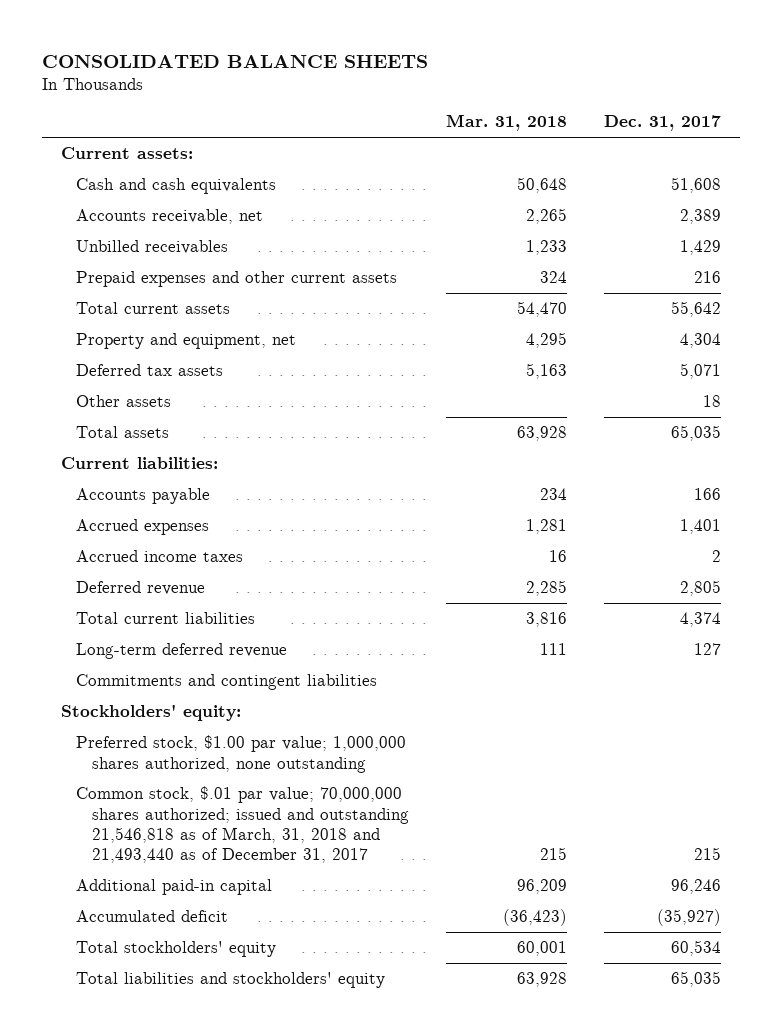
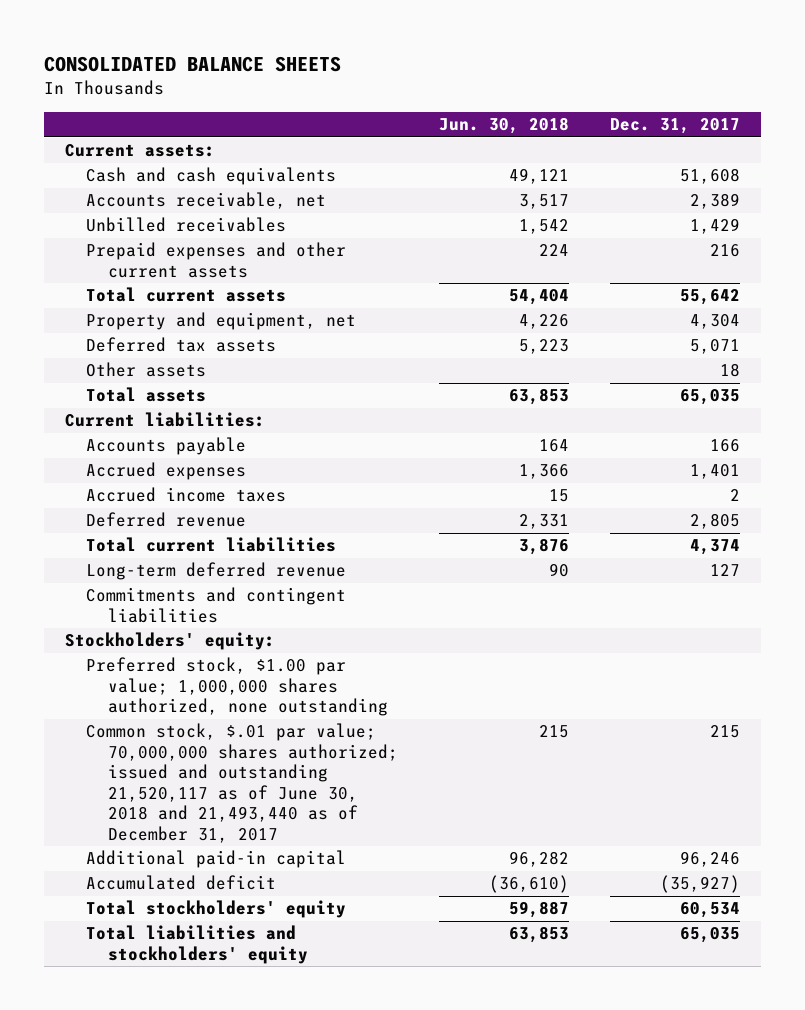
- | Mar. 31, 2018 | Dec. 31, 2017
+ | Jun. 30, 2018 | Dec. 31, 2017
- Common stock, $.01 par value; 70,000,000 shares authorized; issued and outstanding 21,546,818 as of March, 31, 2018 and 21,493,440 as of December 31, 2017 | 215 | 215
+ Common stock, $.01 par value; 70,000,000 shares authorized; issued and outstanding 21,520,117 as of June 30, 2018 and 21,493,440 as of December 31, 2017 | 215 | 215

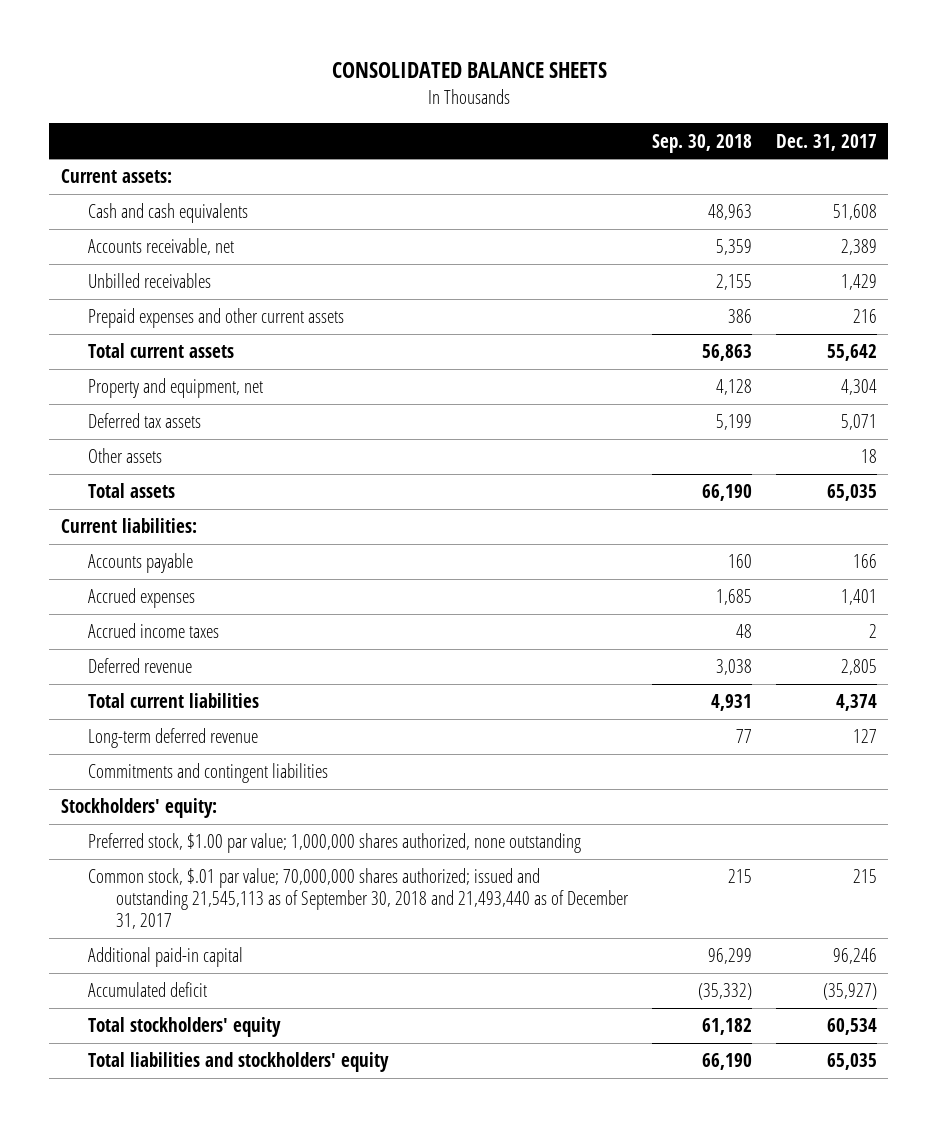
- | Jun. 30, 2018 | Dec. 31, 2017
+ | Sep. 30, 2018 | Dec. 31, 2017
- Common stock, $.01 par value; 70,000,000 shares authorized; issued and outstanding 21,520,117 as of June 30, 2018 and 21,493,440 as of December 31, 2017 | 215 | 215
+ Common stock, $.01 par value; 70,000,000 shares authorized; issued and outstanding 21,545,113 as of September 30, 2018 and 21,493,440 as of December 31, 2017 | 215 | 215

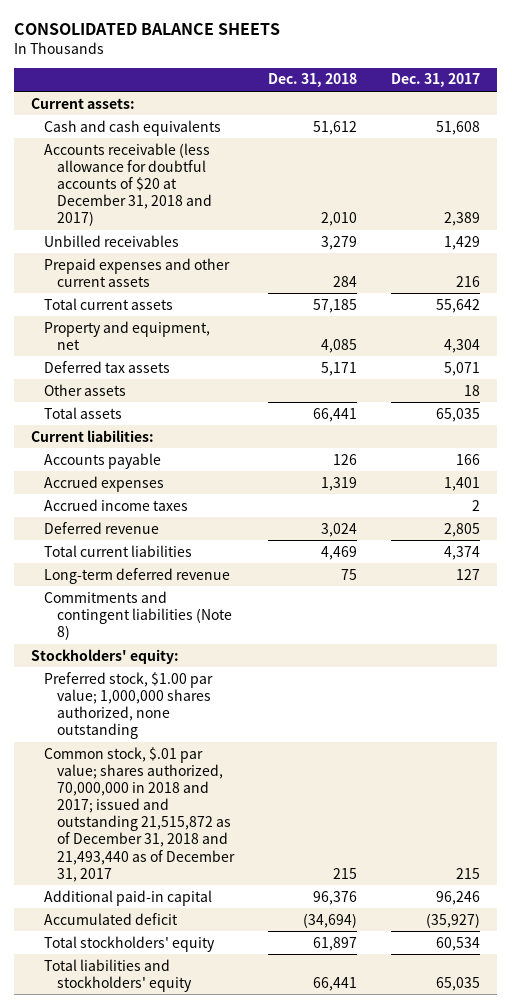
- | Sep. 30, 2018 | Dec. 31, 2017
+ | Dec. 31, 2018 | Dec. 31, 2017
- Accounts receivable, net | 5,359 | 2,389
+ Accounts receivable (less allowance for doubtful accounts of $20 at December 31, 2018 and 2017) | 2,010 | 2,389
- Commitments and contingent liabilities
+ Commitments and contingent liabilities (Note 8)
- Common stock, $.01 par value; 70,000,000 shares authorized; issued and outstanding 21,545,113 as of September 30, 2018 and 21,493,440 as of December 31, 2017 | 215 | 215
+ Common stock, $.01 par value; shares authorized, 70,000,000 in 2018 and 2017; issued and outstanding 21,515,872 as of December 31, 2018 and 21,493,440 as of December 31, 2017 | 215 | 215

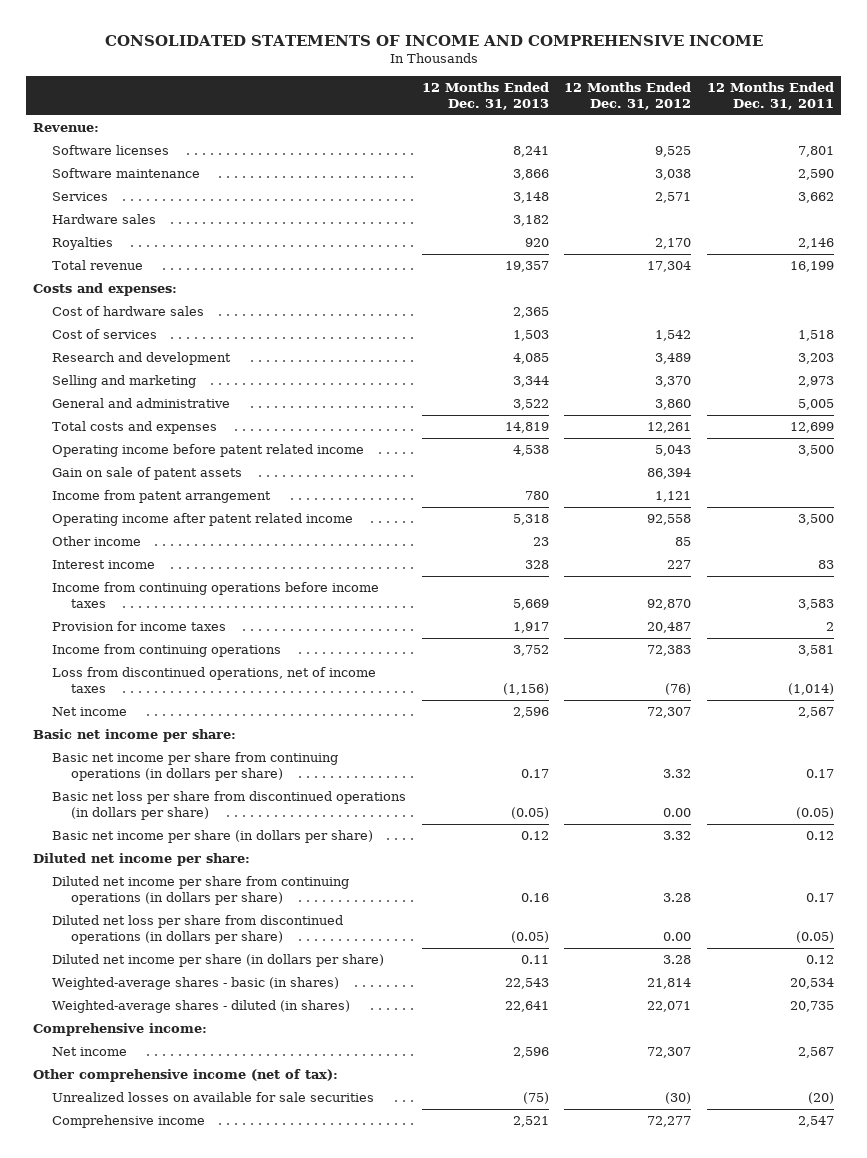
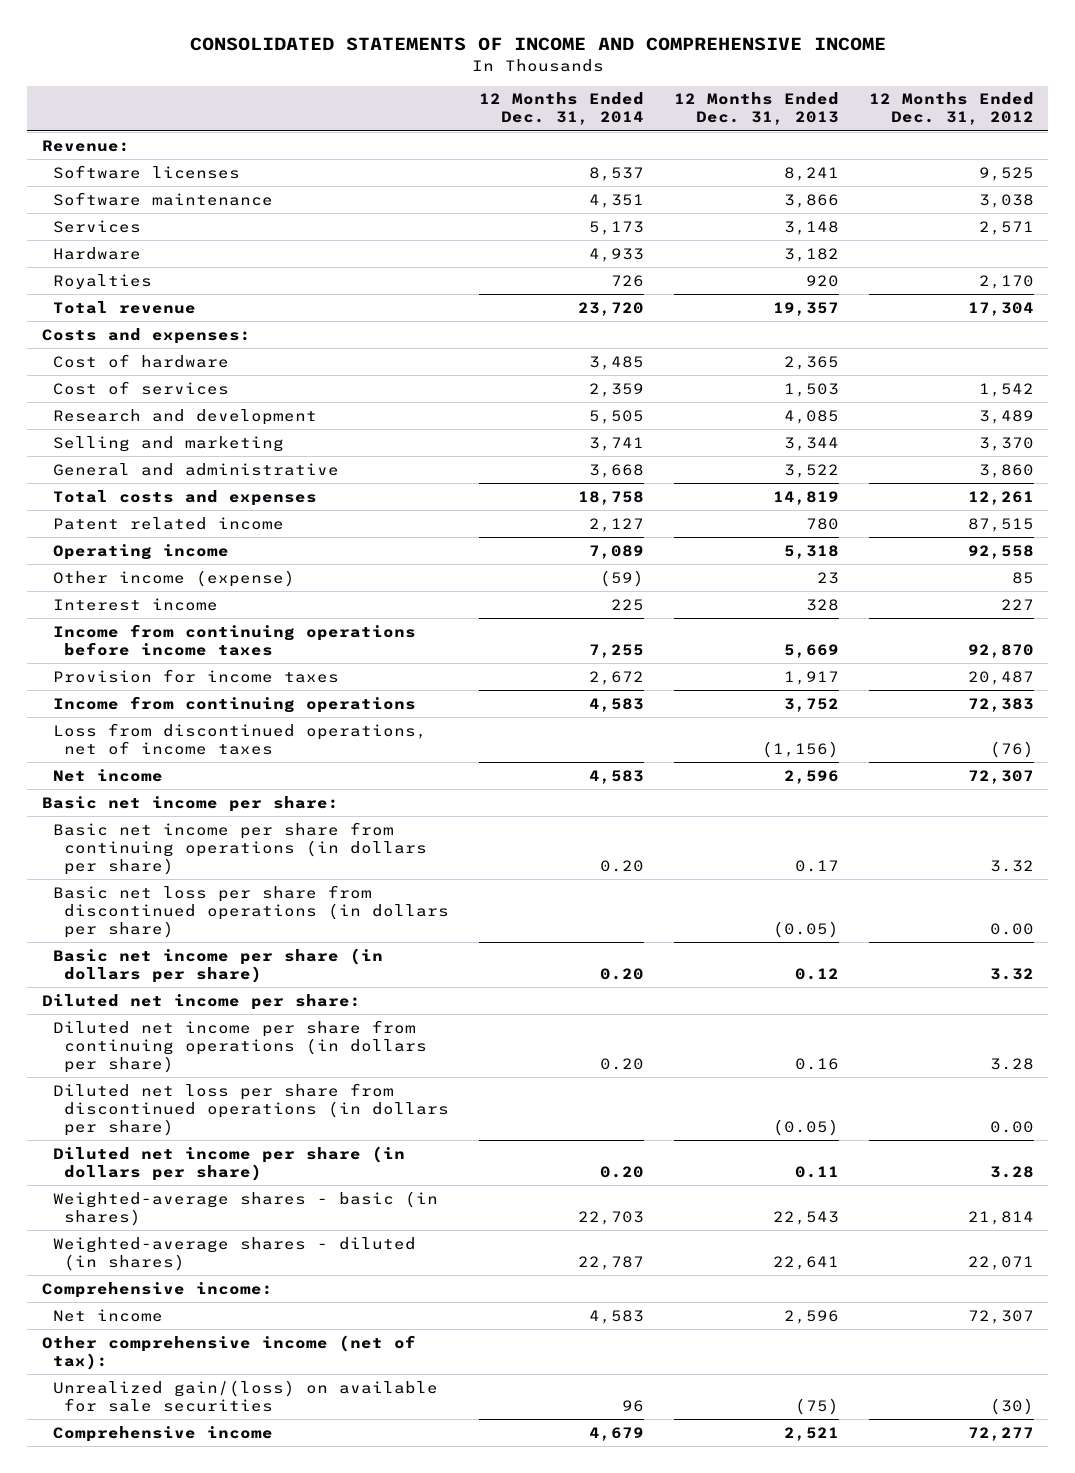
- | 12 Months Ended Dec. 31, 2013 | 12 Months Ended Dec. 31, 2012 | 12 Months Ended Dec. 31, 2011
+ | 12 Months Ended Dec. 31, 2014 | 12 Months Ended Dec. 31, 2013 | 12 Months Ended Dec. 31, 2012
- Hardware sales | 3,182 | |
+ Hardware | 4,933 | 3,182 |
- Cost of hardware sales | 2,365 | |
+ Cost of hardware | 3,485 | 2,365 |
- Operating income before patent related income | 4,538 | 5,043 | 3,500
- Gain on sale of patent assets | | 86,394 |
- Income from patent arrangement | 780 | 1,121 |
- Operating income after patent related income | 5,318 | 92,558 | 3,500
- Other income | 23 | 85 |
+ Patent related income | 2,127 | 780 | 87,515
+ Operating income | 7,089 | 5,318 | 92,558
+ Other income (expense) | (59) | 23 | 85
- Unrealized losses on available for sale securities | (75) | (30) | (20)
+ Unrealized gain/(loss) on available for sale securities | 96 | (75) | (30)

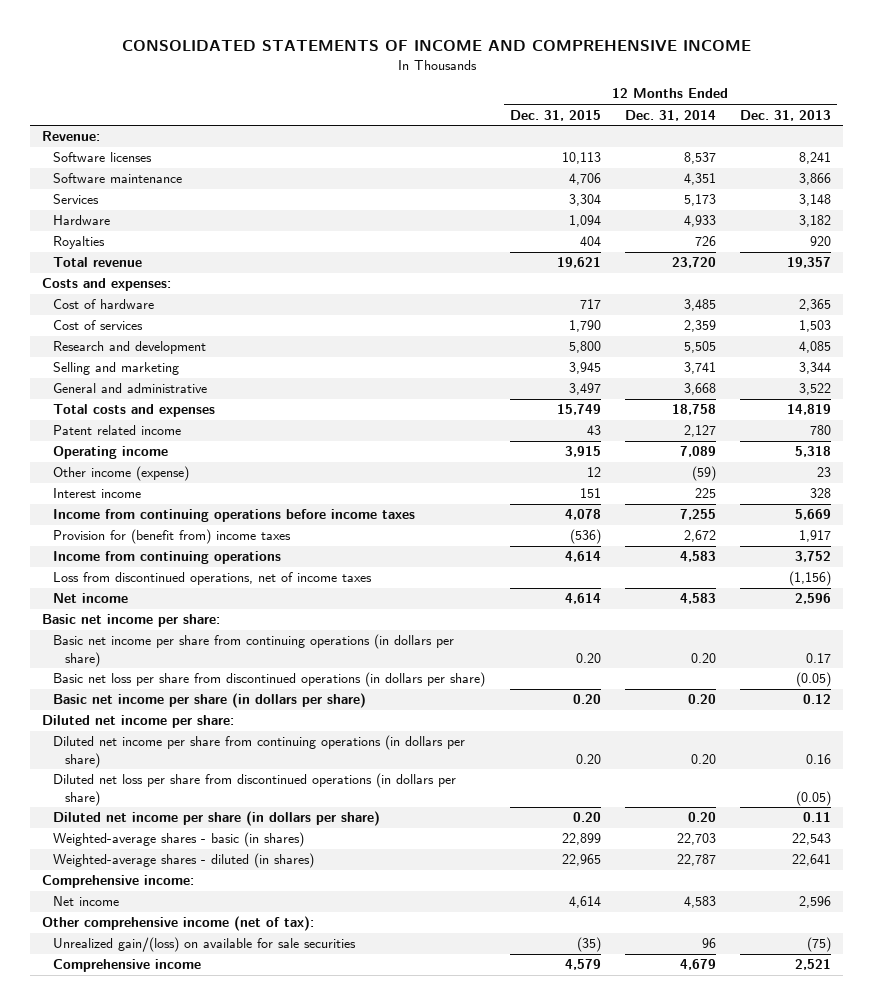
- | 12 Months Ended Dec. 31, 2014 | 12 Months Ended Dec. 31, 2013 | 12 Months Ended Dec. 31, 2012
+ | 12 Months Ended Dec. 31, 2015 | 12 Months Ended Dec. 31, 2014 | 12 Months Ended Dec. 31, 2013
- Provision for income taxes | 2,672 | 1,917 | 20,487
+ Provision for (benefit from) income taxes | (536) | 2,672 | 1,917

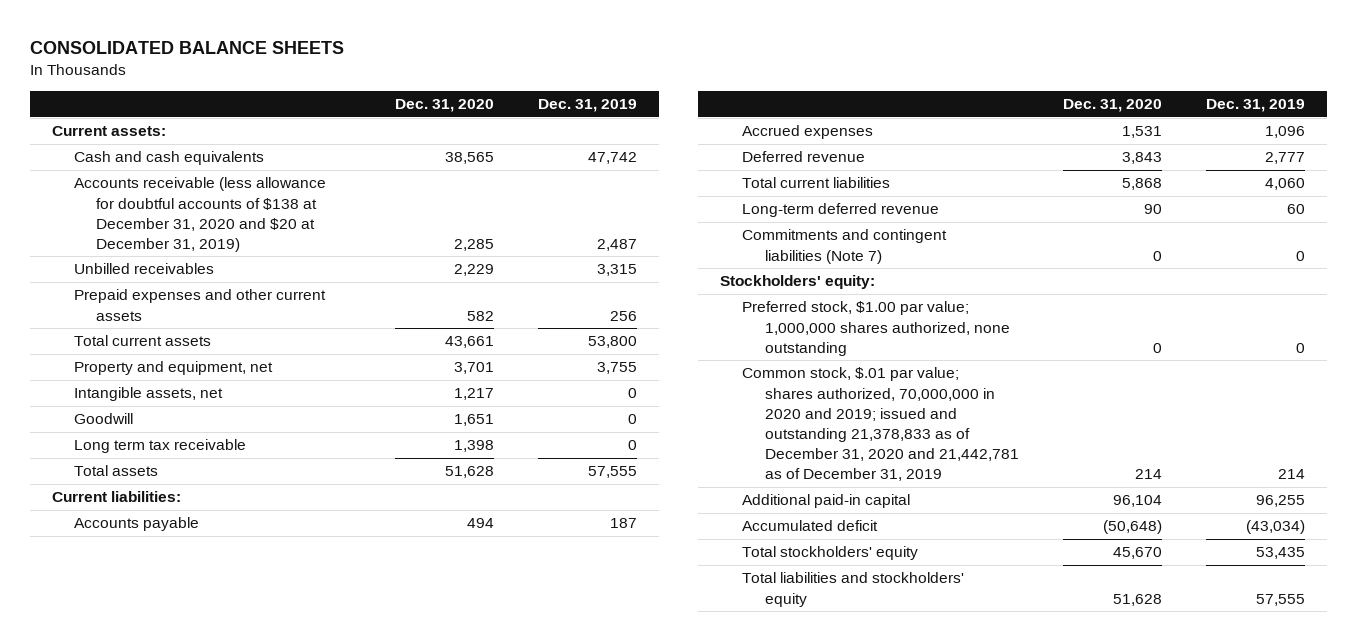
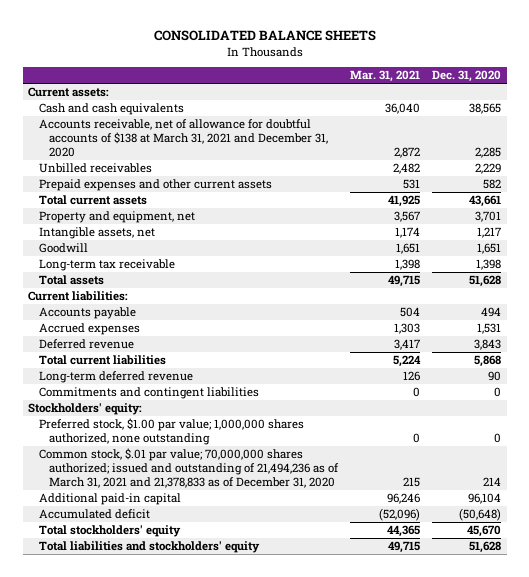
- | Dec. 31, 2020 | Dec. 31, 2019
+ | Mar. 31, 2021 | Dec. 31, 2020
- Accounts receivable (less allowance for doubtful accounts of $138 at December 31, 2020 and $20 at December 31, 2019) | 2,285 | 2,487
+ Accounts receivable, net of allowance for doubtful accounts of $138 at March 31, 2021 and December 31, 2020 | 2,872 | 2,285
- Long term tax receivable | 1,398 | 0
+ Long-term tax receivable | 1,398 | 1,398
- Commitments and contingent liabilities (Note 7) | 0 | 0
+ Commitments and contingent liabilities | 0 | 0
- Common stock, $.01 par value; shares authorized, 70,000,000 in 2020 and 2019; issued and outstanding 21,378,833 as of December 31, 2020 and 21,442,781 as of December 31, 2019 | 214 | 214
+ Common stock, $.01 par value; 70,000,000 shares authorized; issued and outstanding of 21,494,236 as of March 31, 2021 and 21,378,833 as of December 31, 2020 | 215 | 214

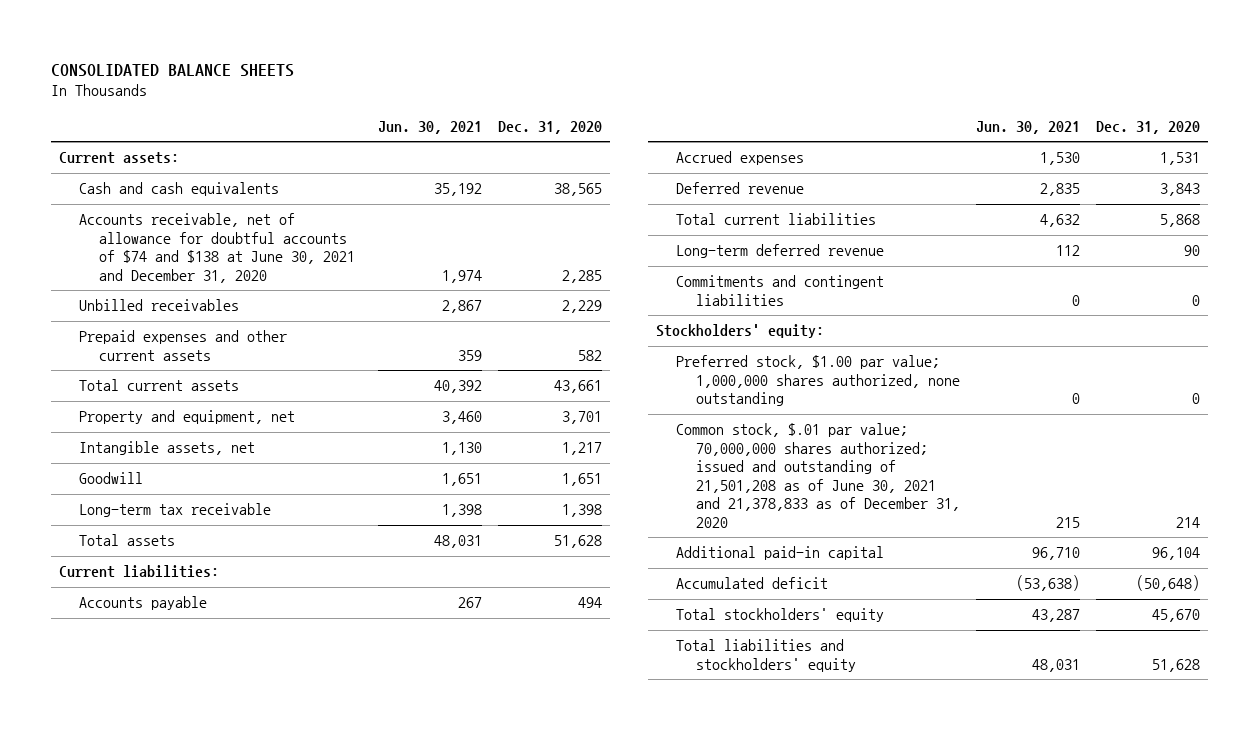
- | Mar. 31, 2021 | Dec. 31, 2020
+ | Jun. 30, 2021 | Dec. 31, 2020
- Accounts receivable, net of allowance for doubtful accounts of $138 at March 31, 2021 and December 31, 2020 | 2,872 | 2,285
+ Accounts receivable, net of allowance for doubtful accounts of $74 and $138 at June 30, 2021 and December 31, 2020 | 1,974 | 2,285
- Common stock, $.01 par value; 70,000,000 shares authorized; issued and outstanding of 21,494,236 as of March 31, 2021 and 21,378,833 as of December 31, 2020 | 215 | 214
+ Common stock, $.01 par value; 70,000,000 shares authorized; issued and outstanding of 21,501,208 as of June 30, 2021 and 21,378,833 as of December 31, 2020 | 215 | 214

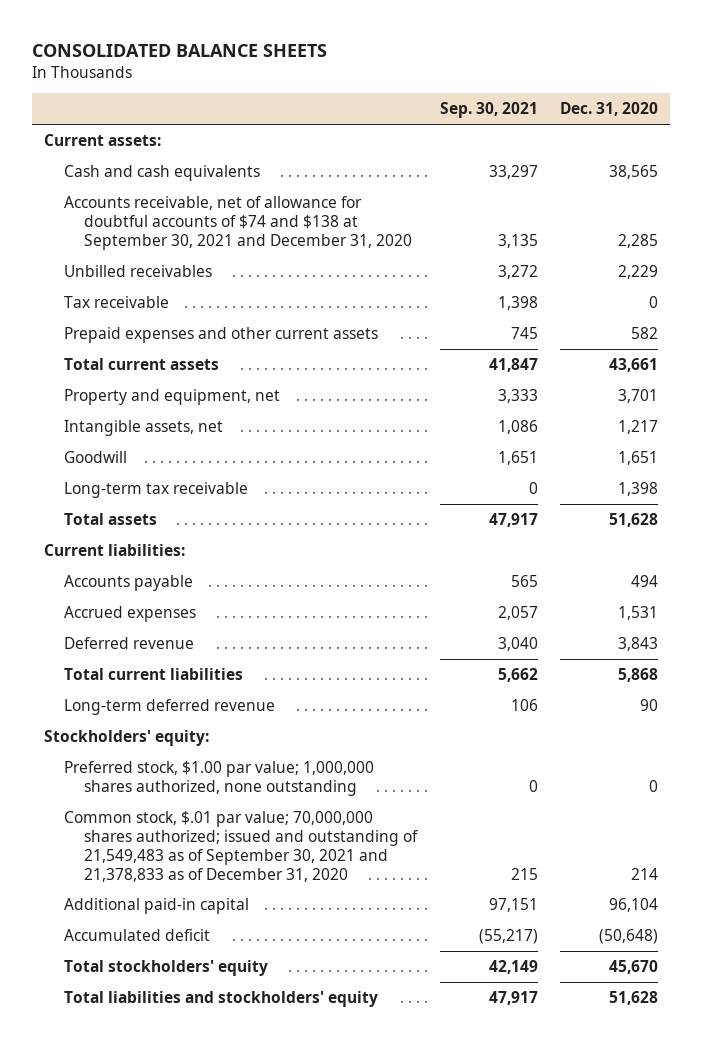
- | Jun. 30, 2021 | Dec. 31, 2020
+ | Sep. 30, 2021 | Dec. 31, 2020
- Accounts receivable, net of allowance for doubtful accounts of $74 and $138 at June 30, 2021 and December 31, 2020 | 1,974 | 2,285
+ Accounts receivable, net of allowance for doubtful accounts of $74 and $138 at September 30, 2021 and December 31, 2020 | 3,135 | 2,285
+ Tax receivable | 1,398 | 0
- Commitments and contingent liabilities | 0 | 0
- Common stock, $.01 par value; 70,000,000 shares authorized; issued and outstanding of 21,501,208 as of June 30, 2021 and 21,378,833 as of December 31, 2020 | 215 | 214
+ Common stock, $.01 par value; 70,000,000 shares authorized; issued and outstanding of 21,549,483 as of September 30, 2021 and 21,378,833 as of December 31, 2020 | 215 | 214

